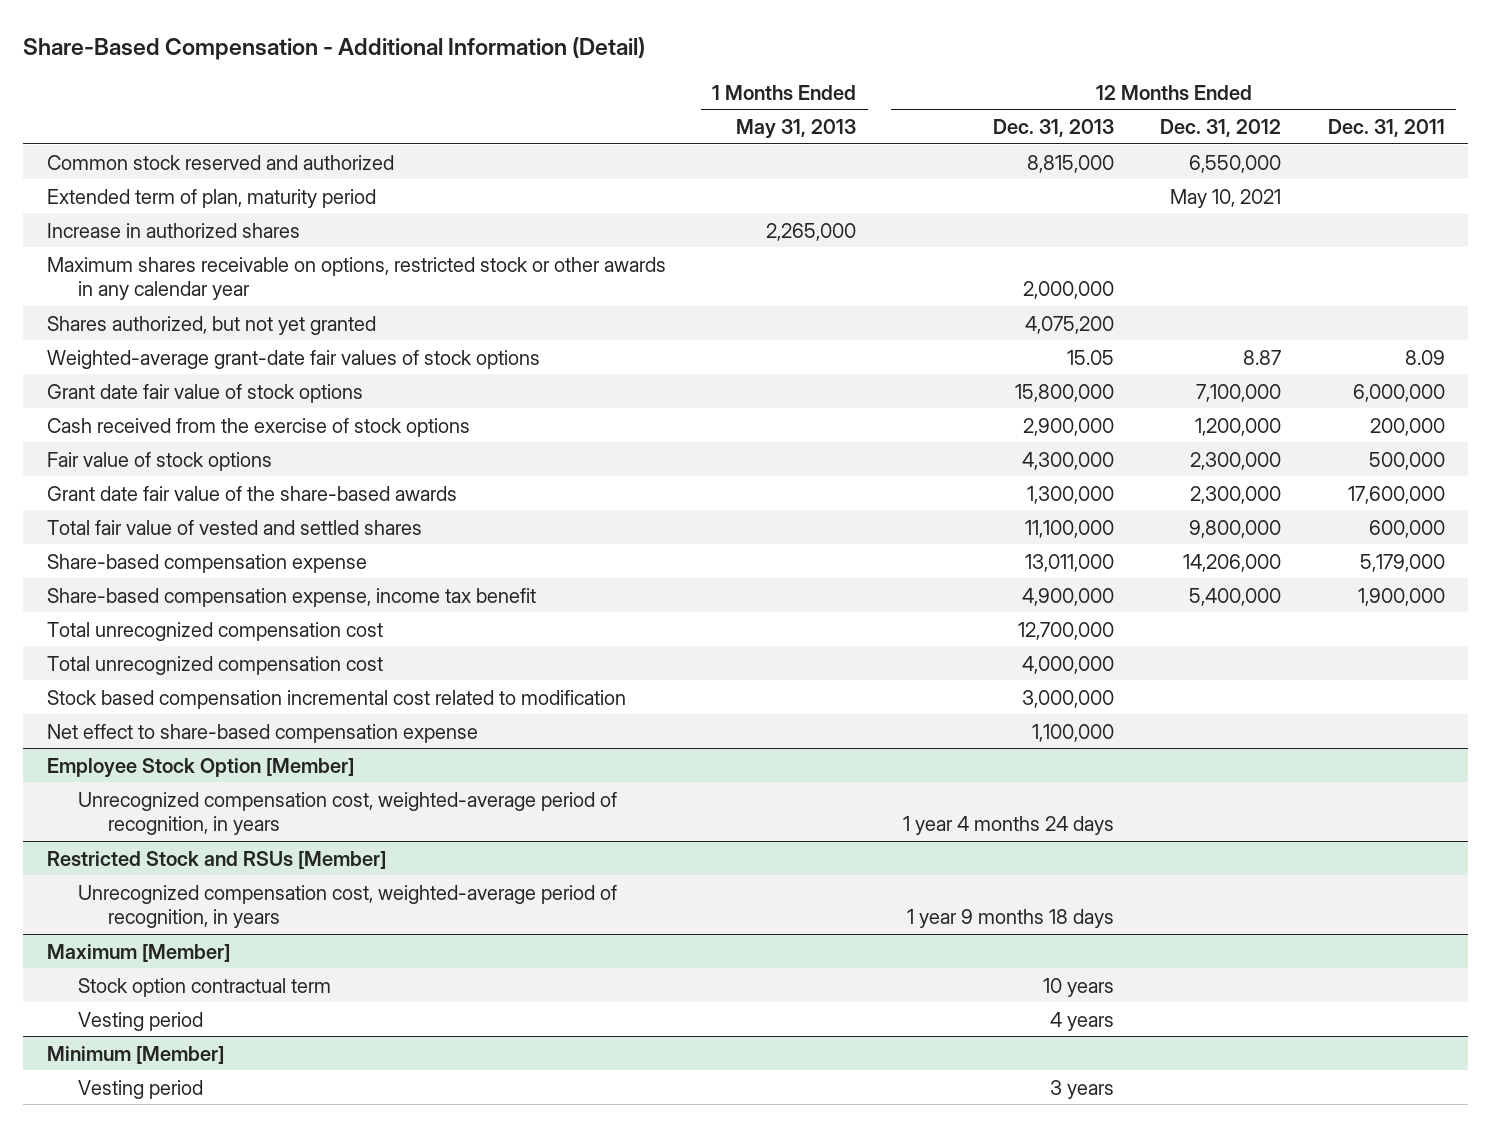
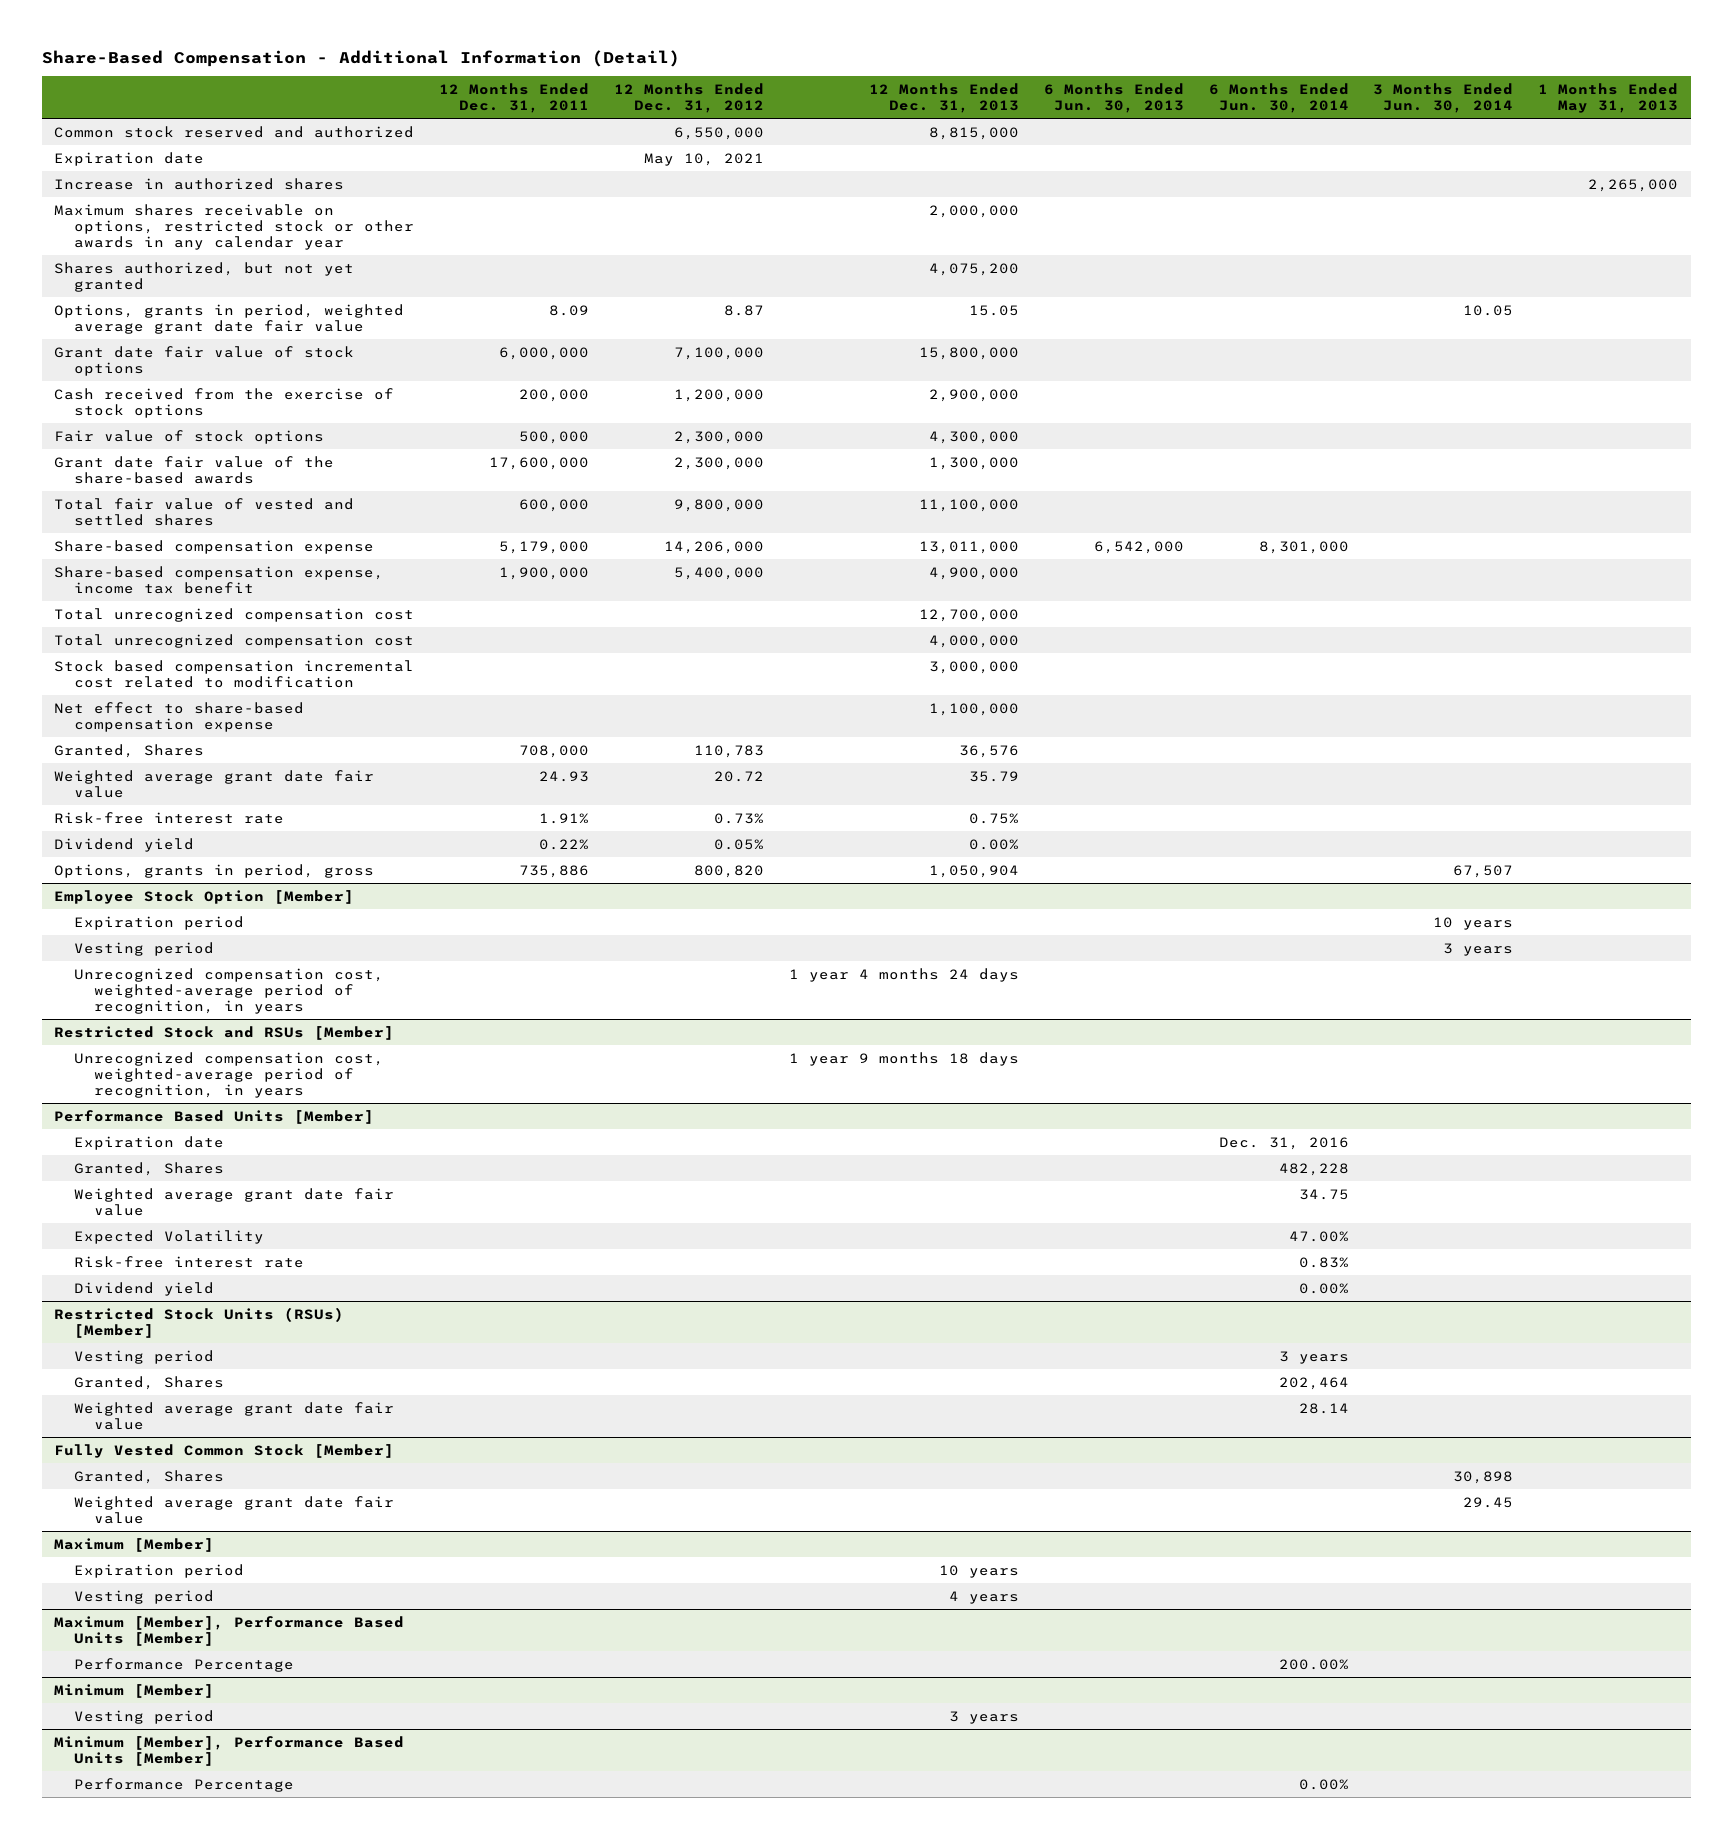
- | 1 Months Ended May 31, 2013 | 12 Months Ended Dec. 31, 2013 | 12 Months Ended Dec. 31, 2012 | 12 Months Ended Dec. 31, 2011
+ | 12 Months Ended Dec. 31, 2011 | 12 Months Ended Dec. 31, 2012 | 12 Months Ended Dec. 31, 2013 | 6 Months Ended Jun. 30, 2013 | 6 Months Ended Jun. 30, 2014 | 3 Months Ended Jun. 30, 2014 | 1 Months Ended May 31, 2013
- Extended term of plan, maturity period | | | May 10, 2021 |
+ Expiration date | | May 10, 2021 | | | | |
- Weighted-average grant-date fair values of stock options | | 15.05 | 8.87 | 8.09
+ Options, grants in period, weighted average grant date fair value | 8.09 | 8.87 | 15.05 | | | 10.05 |
+ Granted, Shares | 708,000 | 110,783 | 36,576 | | | |
+ Weighted average grant date fair value | 24.93 | 20.72 | 35.79 | | | |
+ Risk-free interest rate | 1.91% | 0.73% | 0.75% | | | |
+ Dividend yield | 0.22% | 0.05% | 0.00% | | | |
+ Options, grants in period, gross | 735,886 | 800,820 | 1,050,904 | | | 67,507 |
@ Employee Stock Option [Member]
+ Expiration period | | | | | | 10 years |
+ Vesting period | | | | | | 3 years |
+ Performance Based Units [Member]
+ Expiration date | | | | | Dec. 31, 2016 | |
+ Granted, Shares | | | | | 482,228 | |
+ Weighted average grant date fair value | | | | | 34.75 | |
+ Expected Volatility | | | | | 47.00% | |
+ Risk-free interest rate | | | | | 0.83% | |
+ Dividend yield | | | | | 0.00% | |
+ Restricted Stock Units (RSUs) [Member]
+ Vesting period | | | | | 3 years | |
+ Granted, Shares | | | | | 202,464 | |
+ Weighted average grant date fair value | | | | | 28.14 | |
+ Fully Vested Common Stock [Member]
+ Granted, Shares | | | | | | 30,898 |
+ Weighted average grant date fair value | | | | | | 29.45 |
@ Maximum [Member]
- Stock option contractual term | | 10 years | |
+ Expiration period | | | 10 years | | | |
+ Maximum [Member], Performance Based Units [Member]
+ Performance Percentage | | | | | 200.00% | |
+ Minimum [Member], Performance Based Units [Member]
+ Performance Percentage | | | | | 0.00% | |

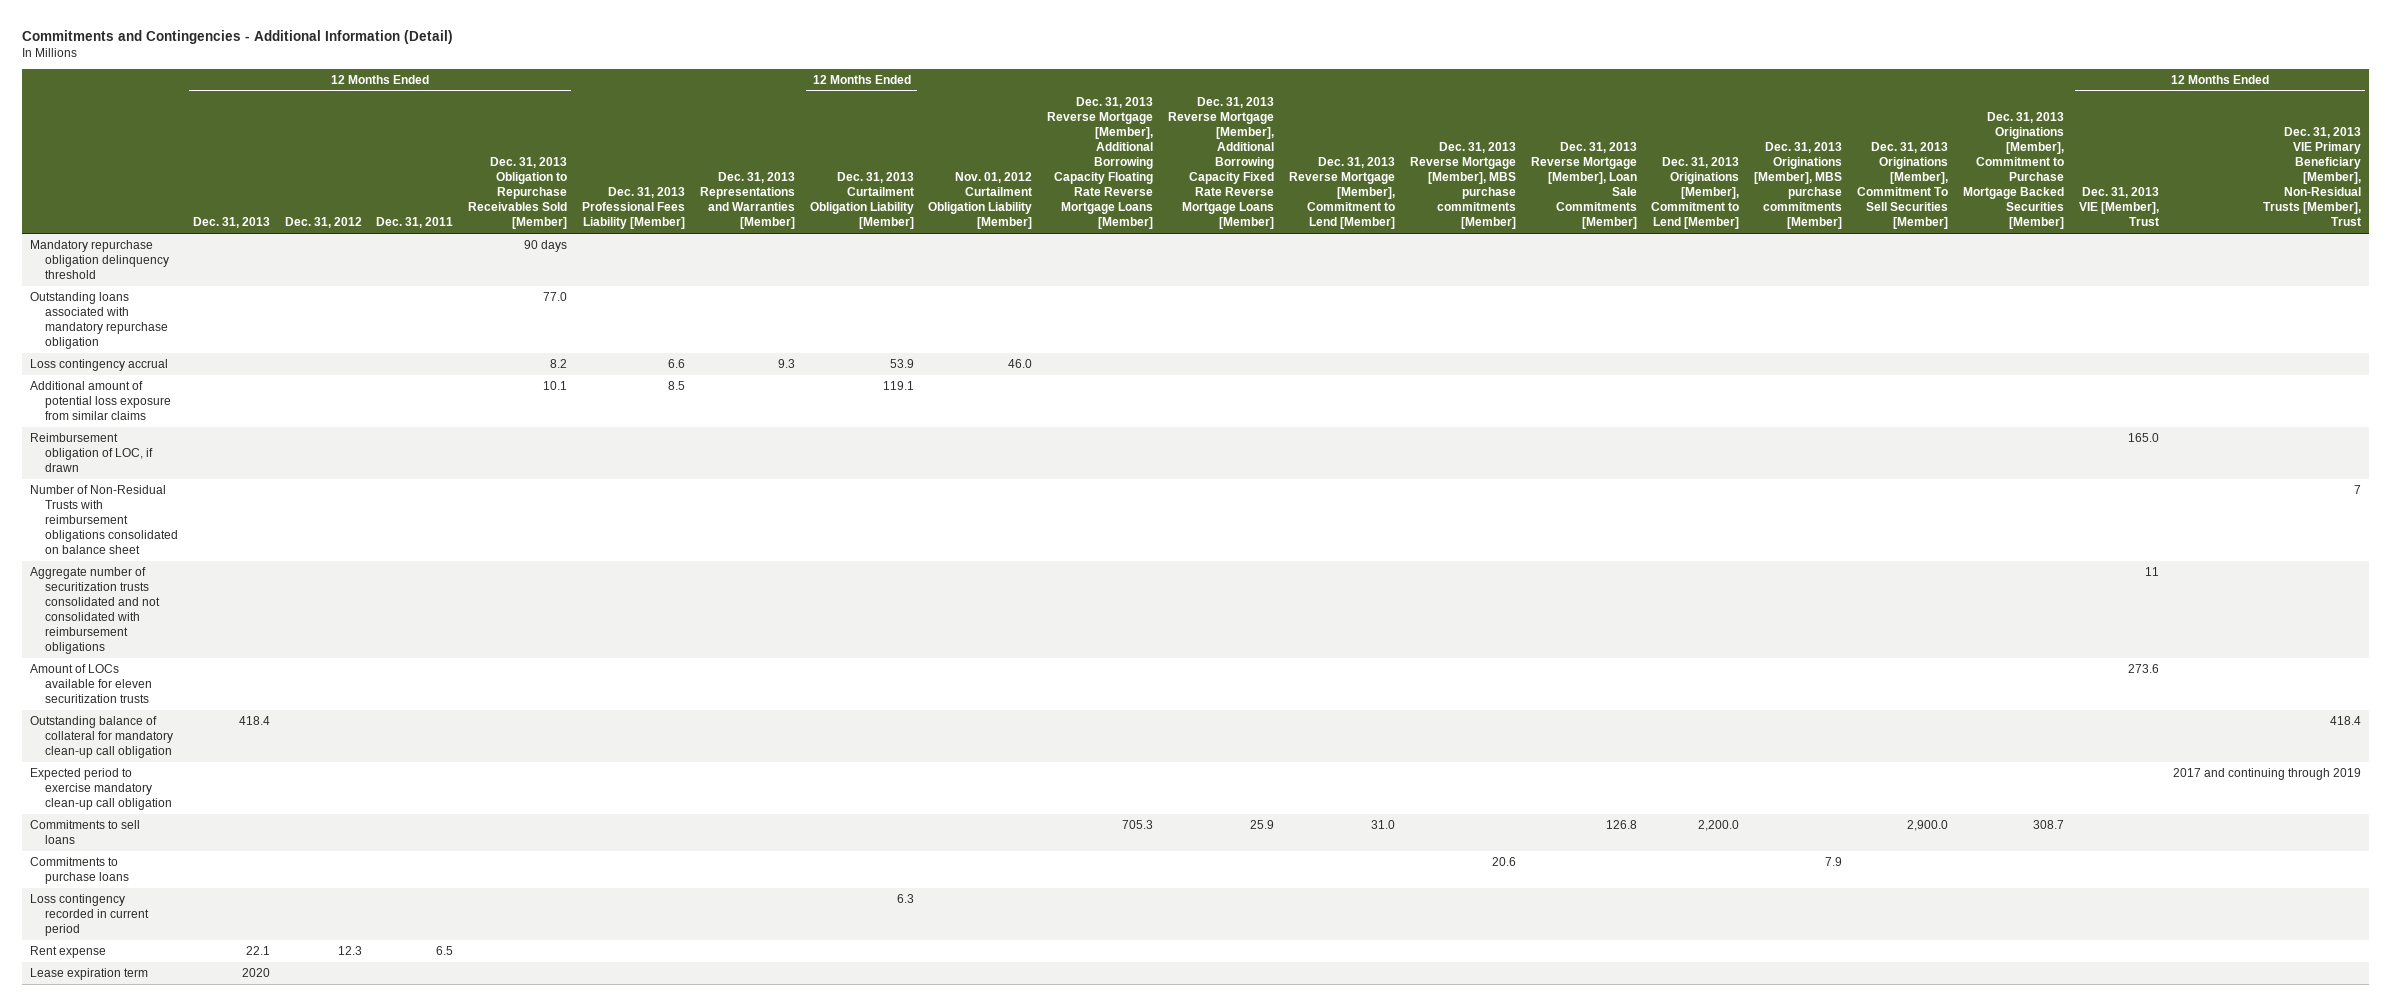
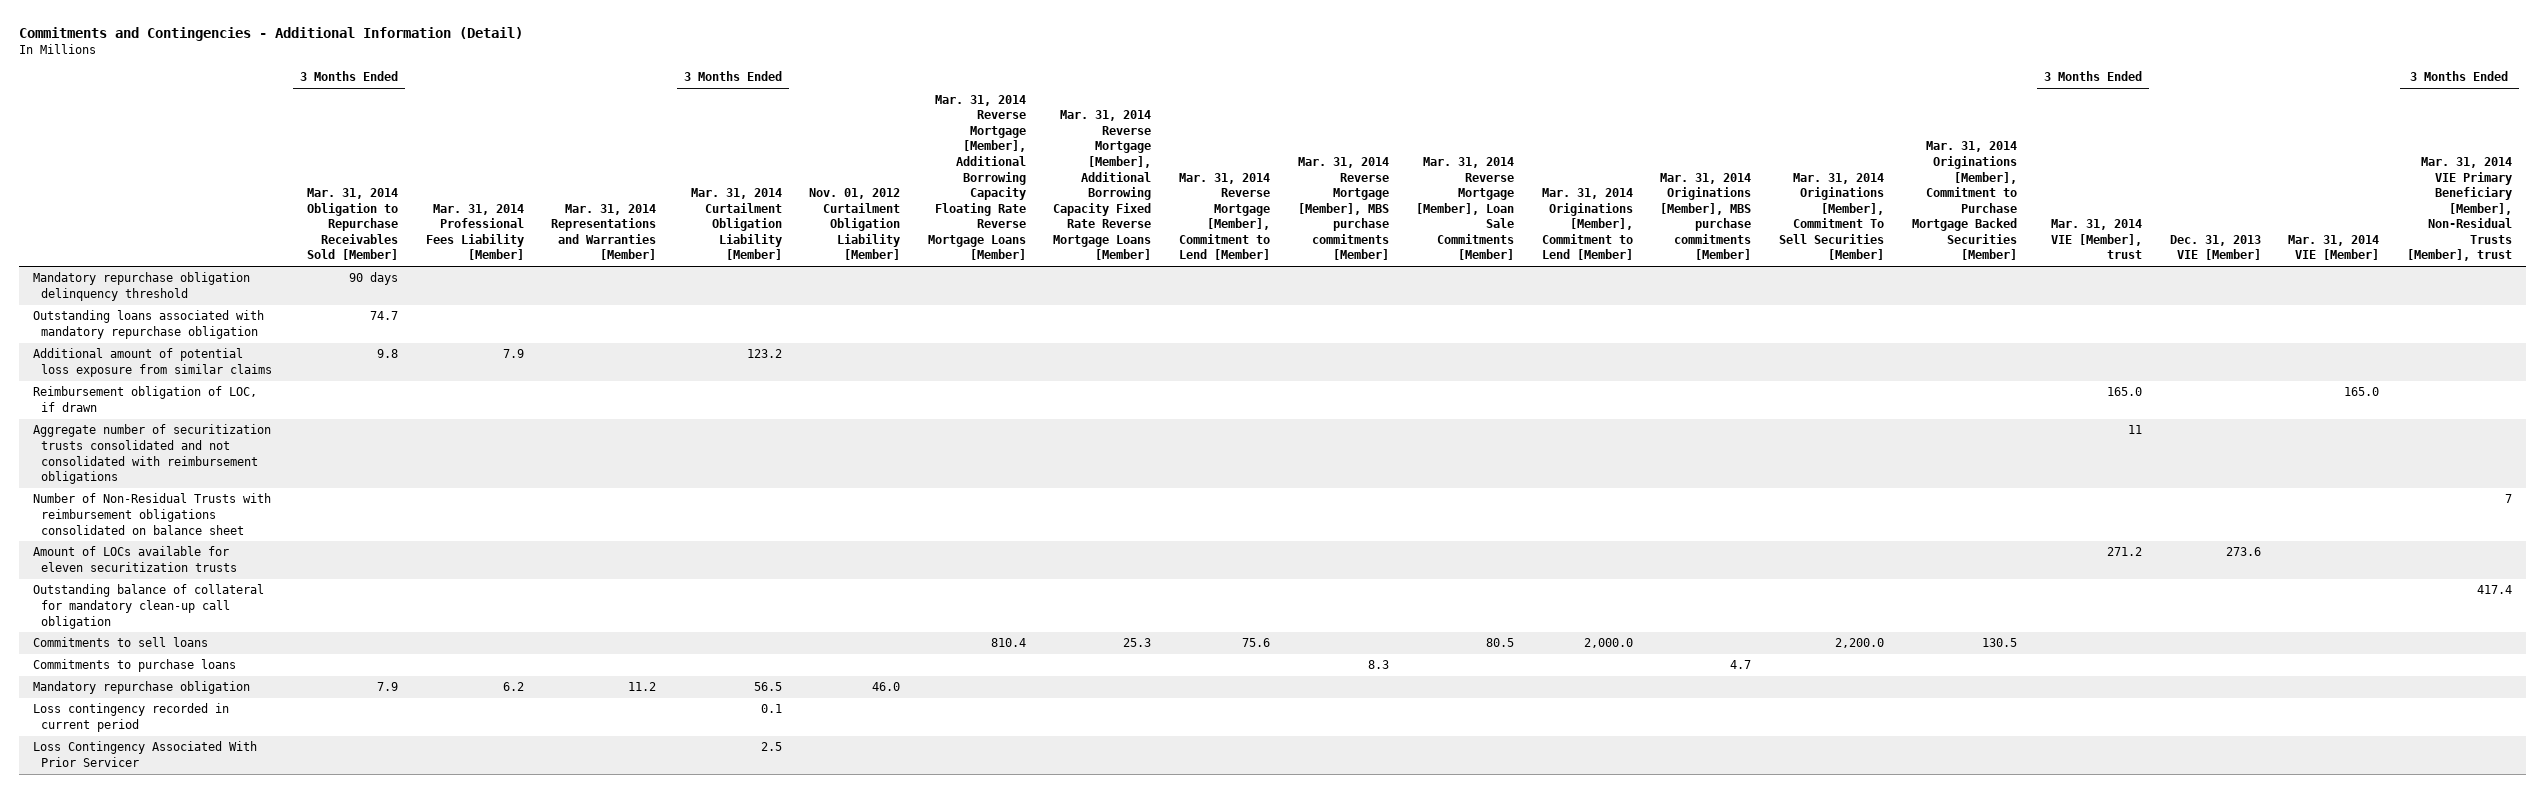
- | 12 Months Ended Dec. 31, 2013 | 12 Months Ended Dec. 31, 2012 | 12 Months Ended Dec. 31, 2011 | 12 Months Ended Dec. 31, 2013 Obligation to Repurchase Receivables Sold [Member] | Dec. 31, 2013 Professional Fees Liability [Member] | Dec. 31, 2013 Representations and Warranties [Member] | 12 Months Ended Dec. 31, 2013 Curtailment Obligation Liability [Member] | Nov. 01, 2012 Curtailment Obligation Liability [Member] | Dec. 31, 2013 Reverse Mortgage [Member], Additional Borrowing Capacity Floating Rate Reverse Mortgage Loans [Member] | Dec. 31, 2013 Reverse Mortgage [Member], Additional Borrowing Capacity Fixed Rate Reverse Mortgage Loans [Member] | Dec. 31, 2013 Reverse Mortgage [Member], Commitment to Lend [Member] | Dec. 31, 2013 Reverse Mortgage [Member], MBS purchase commitments [Member] | Dec. 31, 2013 Reverse Mortgage [Member], Loan Sale Commitments [Member] | Dec. 31, 2013 Originations [Member], Commitment to Lend [Member] | Dec. 31, 2013 Originations [Member], MBS purchase commitments [Member] | Dec. 31, 2013 Originations [Member], Commitment To Sell Securities [Member] | Dec. 31, 2013 Originations [Member], Commitment to Purchase Mortgage Backed Securities [Member] | 12 Months Ended Dec. 31, 2013 VIE [Member], Trust | 12 Months Ended Dec. 31, 2013 VIE Primary Beneficiary [Member], Non-Residual Trusts [Member], Trust
+ | 3 Months Ended Mar. 31, 2014 Obligation to Repurchase Receivables Sold [Member] | Mar. 31, 2014 Professional Fees Liability [Member] | Mar. 31, 2014 Representations and Warranties [Member] | 3 Months Ended Mar. 31, 2014 Curtailment Obligation Liability [Member] | Nov. 01, 2012 Curtailment Obligation Liability [Member] | Mar. 31, 2014 Reverse Mortgage [Member], Additional Borrowing Capacity Floating Rate Reverse Mortgage Loans [Member] | Mar. 31, 2014 Reverse Mortgage [Member], Additional Borrowing Capacity Fixed Rate Reverse Mortgage Loans [Member] | Mar. 31, 2014 Reverse Mortgage [Member], Commitment to Lend [Member] | Mar. 31, 2014 Reverse Mortgage [Member], MBS purchase commitments [Member] | Mar. 31, 2014 Reverse Mortgage [Member], Loan Sale Commitments [Member] | Mar. 31, 2014 Originations [Member], Commitment to Lend [Member] | Mar. 31, 2014 Originations [Member], MBS purchase commitments [Member] | Mar. 31, 2014 Originations [Member], Commitment To Sell Securities [Member] | Mar. 31, 2014 Originations [Member], Commitment to Purchase Mortgage Backed Securities [Member] | 3 Months Ended Mar. 31, 2014 VIE [Member], trust | Dec. 31, 2013 VIE [Member] | Mar. 31, 2014 VIE [Member] | 3 Months Ended Mar. 31, 2014 VIE Primary Beneficiary [Member], Non-Residual Trusts [Member], trust
- Loss contingency accrual | | | | 8.2 | 6.6 | 9.3 | 53.9 | 46.0 | | | | | | | | | | |
moved down: Number of Non-Residual Trusts with reimbursement obligations consolidated on balance sheet | | | | | | | | | | | | | | | | | | 7
- Expected period to exercise mandatory clean-up call obligation | | | | | | | | | | | | | | | | | | | 2017 and continuing through 2019
+ Mandatory repurchase obligation | 7.9 | 6.2 | 11.2 | 56.5 | 46.0 | | | | | | | | | | | | |
- Rent expense | 22.1 | 12.3 | 6.5 | | | | | | | | | | | | | | | |
- Lease expiration term | 2020 | | | | | | | | | | | | | | | | | |
+ Loss Contingency Associated With Prior Servicer | | | | 2.5 | | | | | | | | | | | | | |

